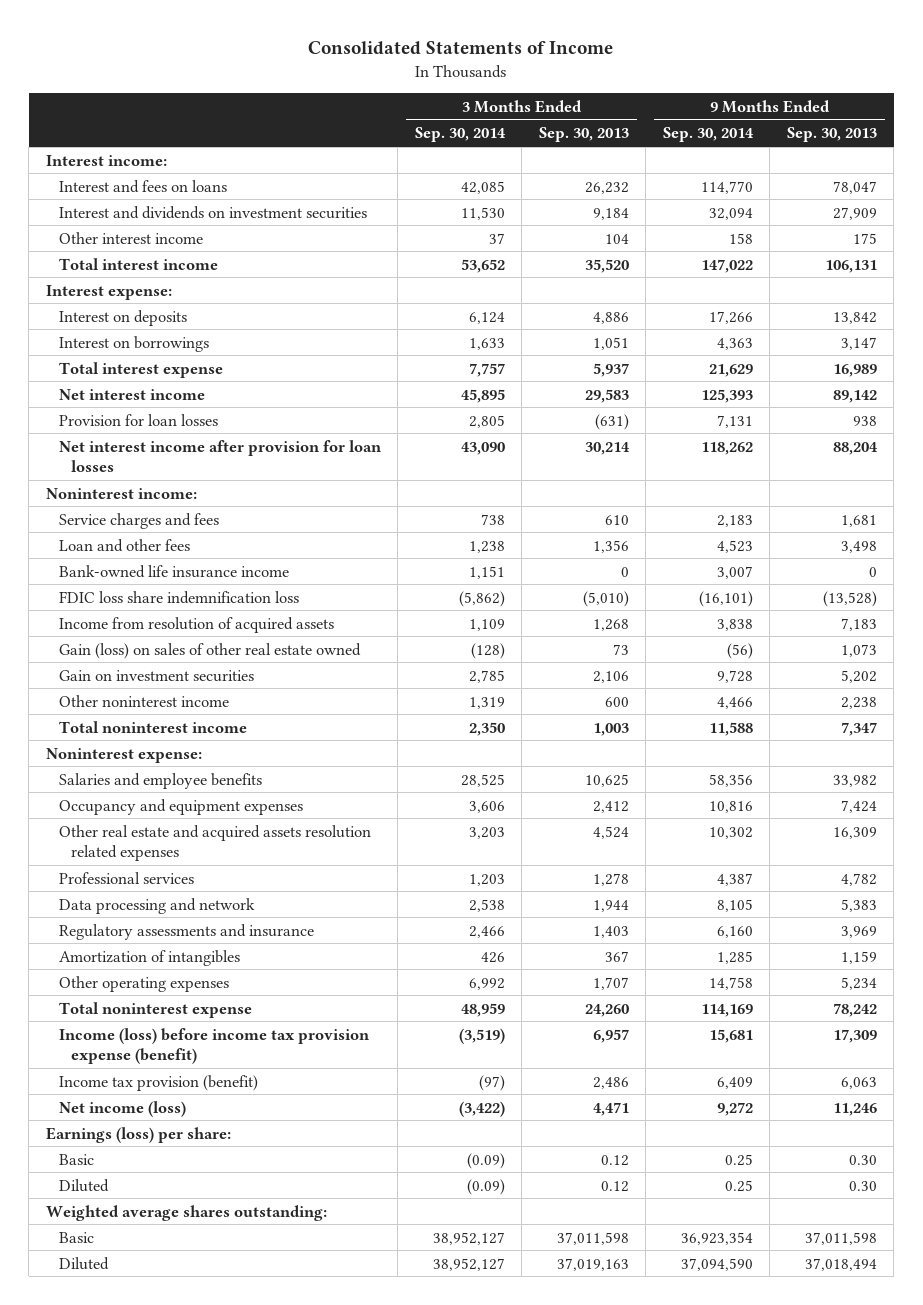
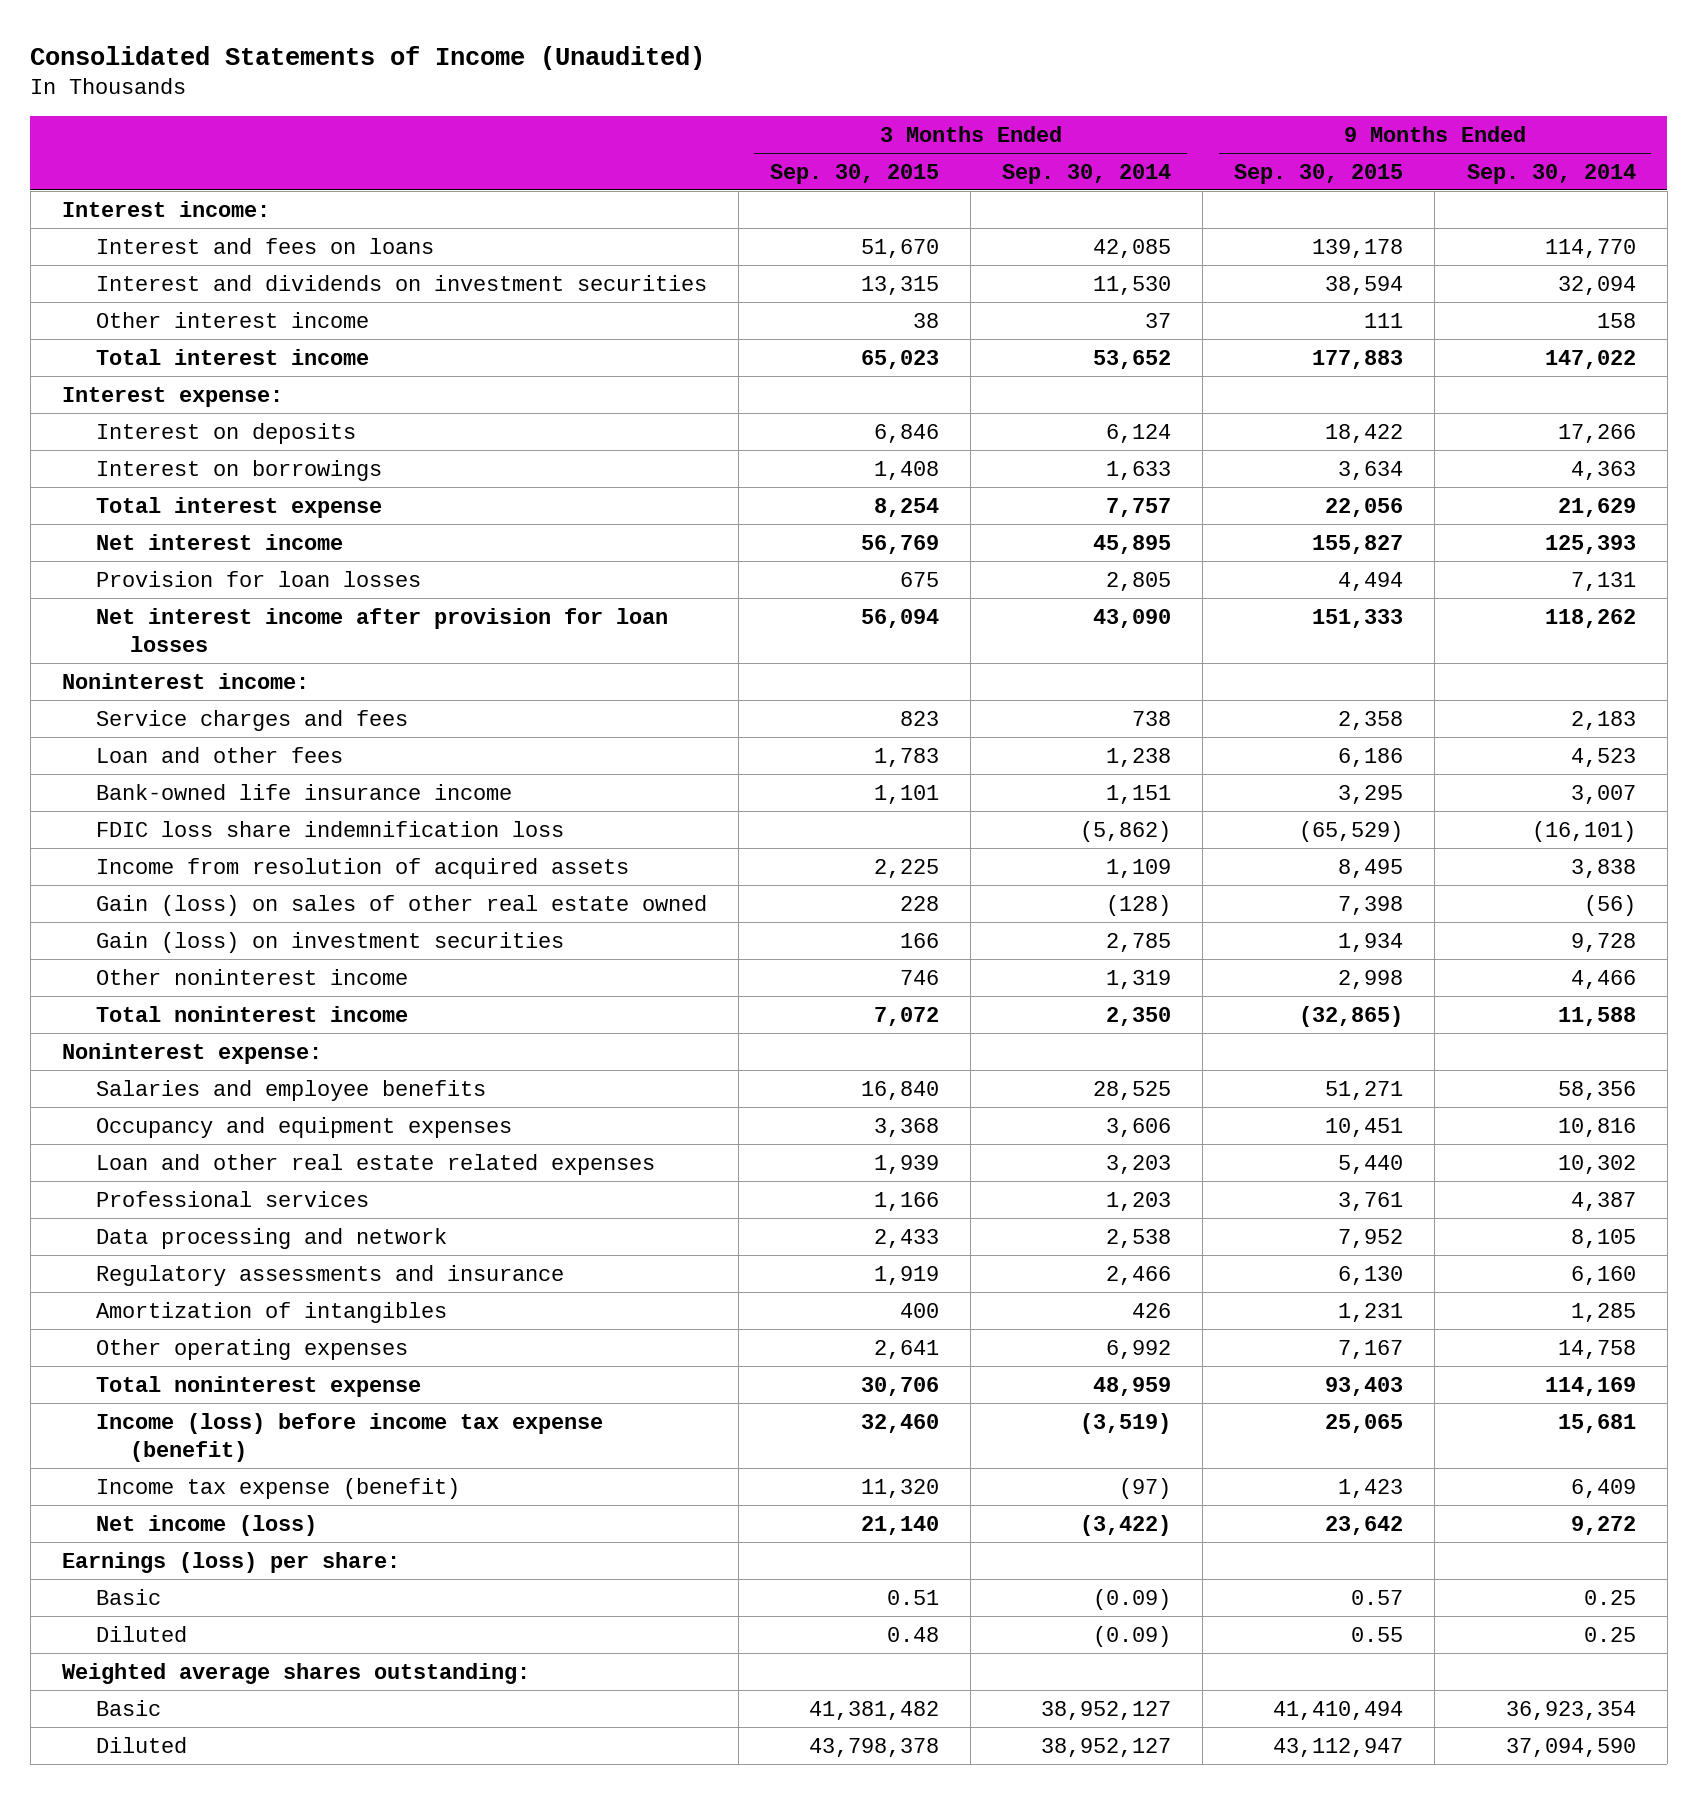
- Consolidated Statements of Income
+ Consolidated Statements of Income (Unaudited)
- | 3 Months Ended Sep. 30, 2014 | 3 Months Ended Sep. 30, 2013 | 9 Months Ended Sep. 30, 2014 | 9 Months Ended Sep. 30, 2013
+ | 3 Months Ended Sep. 30, 2015 | 3 Months Ended Sep. 30, 2014 | 9 Months Ended Sep. 30, 2015 | 9 Months Ended Sep. 30, 2014
- Gain on investment securities | 2,785 | 2,106 | 9,728 | 5,202
+ Gain (loss) on investment securities | 166 | 2,785 | 1,934 | 9,728
- Other real estate and acquired assets resolution related expenses | 3,203 | 4,524 | 10,302 | 16,309
+ Loan and other real estate related expenses | 1,939 | 3,203 | 5,440 | 10,302
- Income (loss) before income tax provision expense (benefit) | (3,519) | 6,957 | 15,681 | 17,309
- Income tax provision (benefit) | (97) | 2,486 | 6,409 | 6,063
+ Income (loss) before income tax expense (benefit) | 32,460 | (3,519) | 25,065 | 15,681
+ Income tax expense (benefit) | 11,320 | (97) | 1,423 | 6,409

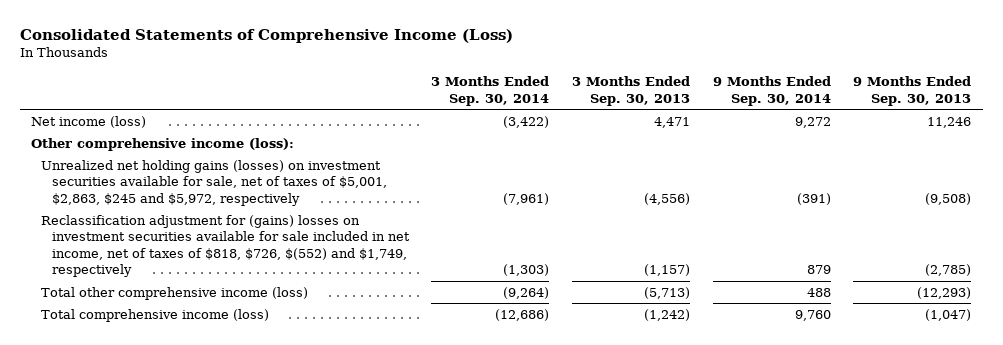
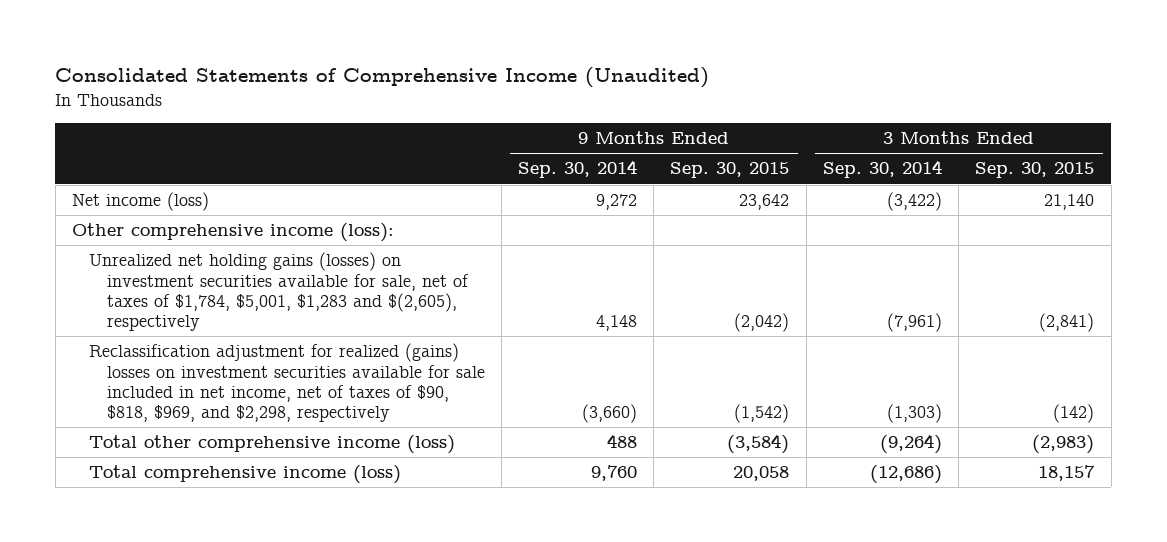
- Consolidated Statements of Comprehensive Income (Loss)
+ Consolidated Statements of Comprehensive Income (Unaudited)
- | 3 Months Ended Sep. 30, 2014 | 3 Months Ended Sep. 30, 2013 | 9 Months Ended Sep. 30, 2014 | 9 Months Ended Sep. 30, 2013
+ | 9 Months Ended Sep. 30, 2014 | 9 Months Ended Sep. 30, 2015 | 3 Months Ended Sep. 30, 2014 | 3 Months Ended Sep. 30, 2015
- Unrealized net holding gains (losses) on investment securities available for sale, net of taxes of $5,001, $2,863, $245 and $5,972, respectively | (7,961) | (4,556) | (391) | (9,508)
- Reclassification adjustment for (gains) losses on investment securities available for sale included in net income, net of taxes of $818, $726, $(552) and $1,749, respectively | (1,303) | (1,157) | 879 | (2,785)
+ Unrealized net holding gains (losses) on investment securities available for sale, net of taxes of $1,784, $5,001, $1,283 and $(2,605), respectively | 4,148 | (2,042) | (7,961) | (2,841)
+ Reclassification adjustment for realized (gains) losses on investment securities available for sale included in net income, net of taxes of $90, $818, $969, and $2,298, respectively | (3,660) | (1,542) | (1,303) | (142)

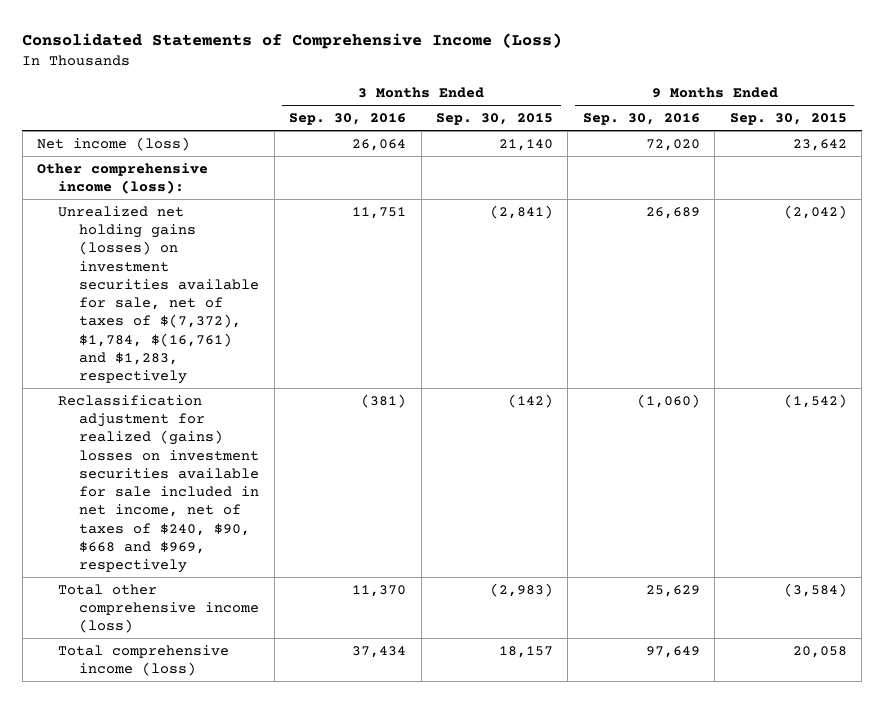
- Consolidated Statements of Comprehensive Income (Unaudited)
+ Consolidated Statements of Comprehensive Income (Loss)
- | 9 Months Ended Sep. 30, 2014 | 9 Months Ended Sep. 30, 2015 | 3 Months Ended Sep. 30, 2014 | 3 Months Ended Sep. 30, 2015
+ | 3 Months Ended Sep. 30, 2016 | 3 Months Ended Sep. 30, 2015 | 9 Months Ended Sep. 30, 2016 | 9 Months Ended Sep. 30, 2015
- Unrealized net holding gains (losses) on investment securities available for sale, net of taxes of $1,784, $5,001, $1,283 and $(2,605), respectively | 4,148 | (2,042) | (7,961) | (2,841)
- Reclassification adjustment for realized (gains) losses on investment securities available for sale included in net income, net of taxes of $90, $818, $969, and $2,298, respectively | (3,660) | (1,542) | (1,303) | (142)
+ Unrealized net holding gains (losses) on investment securities available for sale, net of taxes of $(7,372), $1,784, $(16,761) and $1,283, respectively | 11,751 | (2,841) | 26,689 | (2,042)
+ Reclassification adjustment for realized (gains) losses on investment securities available for sale included in net income, net of taxes of $240, $90, $668 and $969, respectively | (381) | (142) | (1,060) | (1,542)

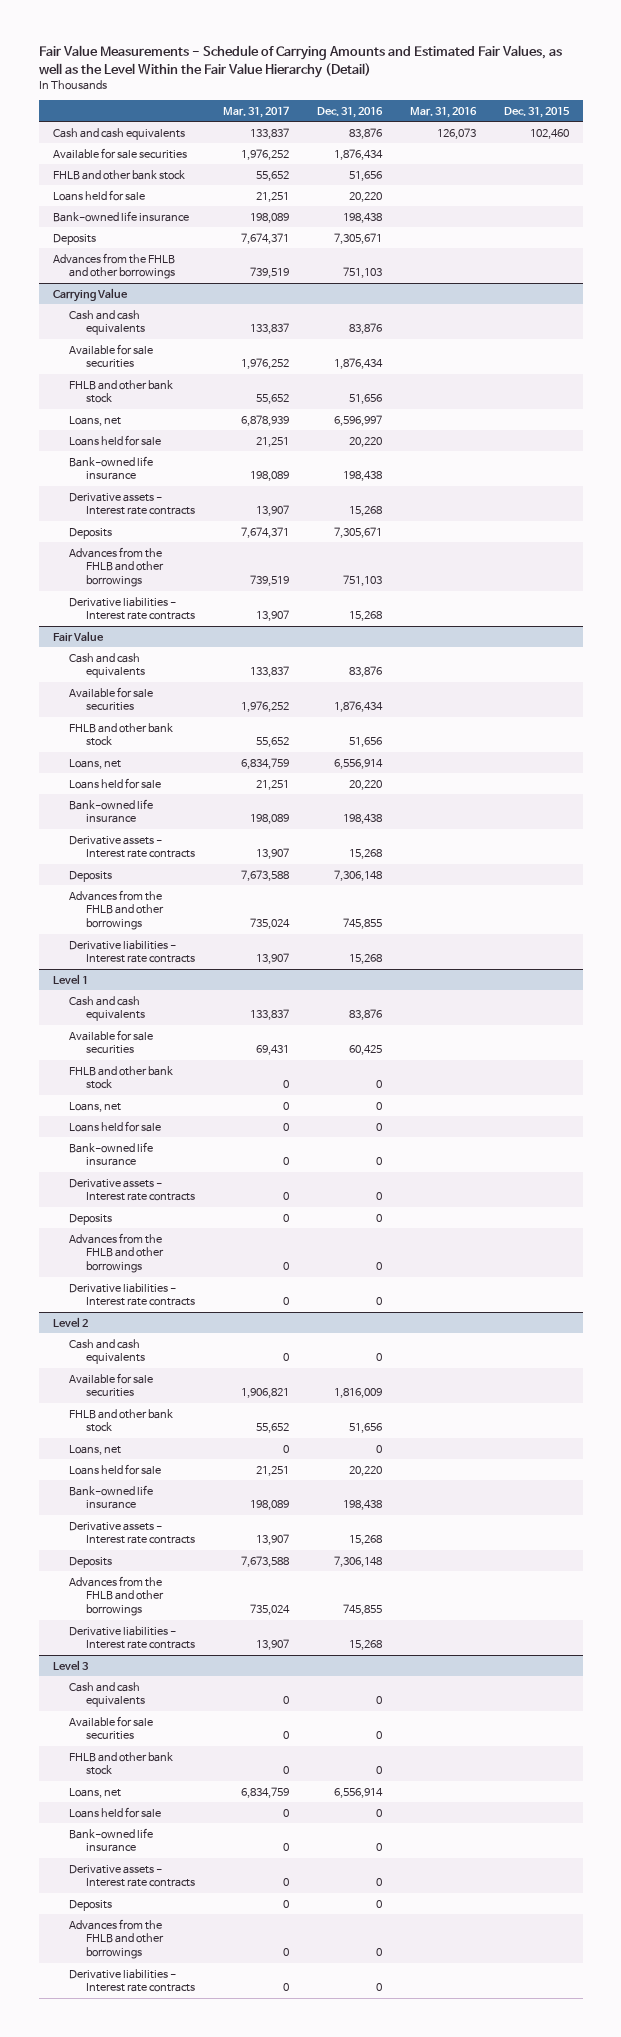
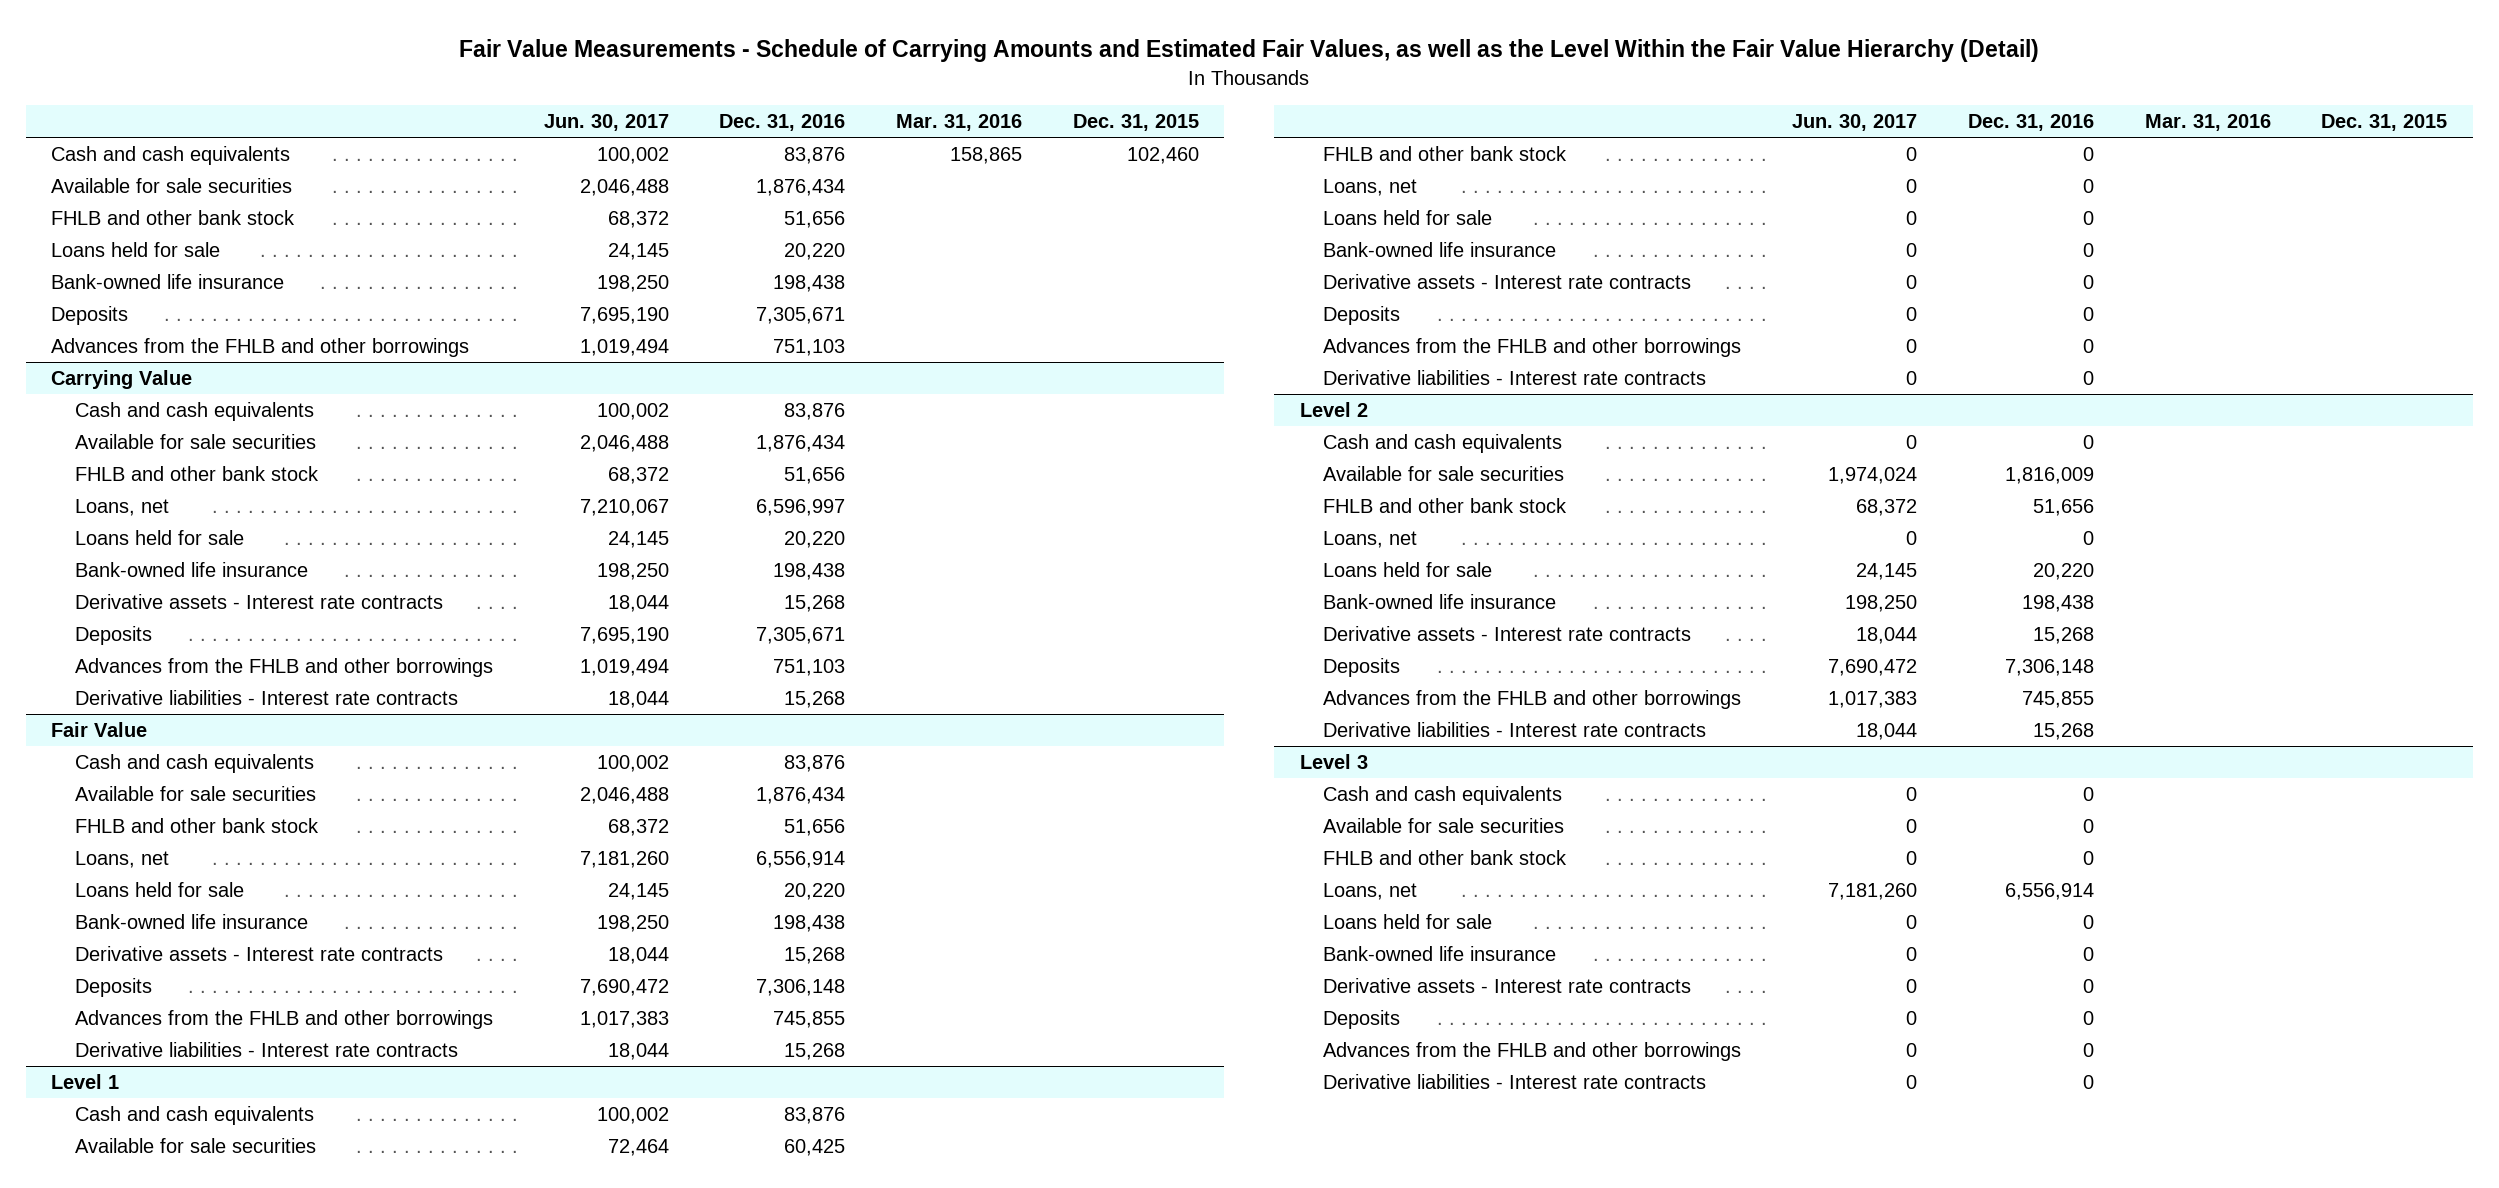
- | Mar. 31, 2017 | Dec. 31, 2016 | Mar. 31, 2016 | Dec. 31, 2015
+ | Jun. 30, 2017 | Dec. 31, 2016 | Mar. 31, 2016 | Dec. 31, 2015
- Cash and cash equivalents | 133,837 | 83,876 | 126,073 | 102,460
+ Cash and cash equivalents | 100,002 | 83,876 | 158,865 | 102,460

